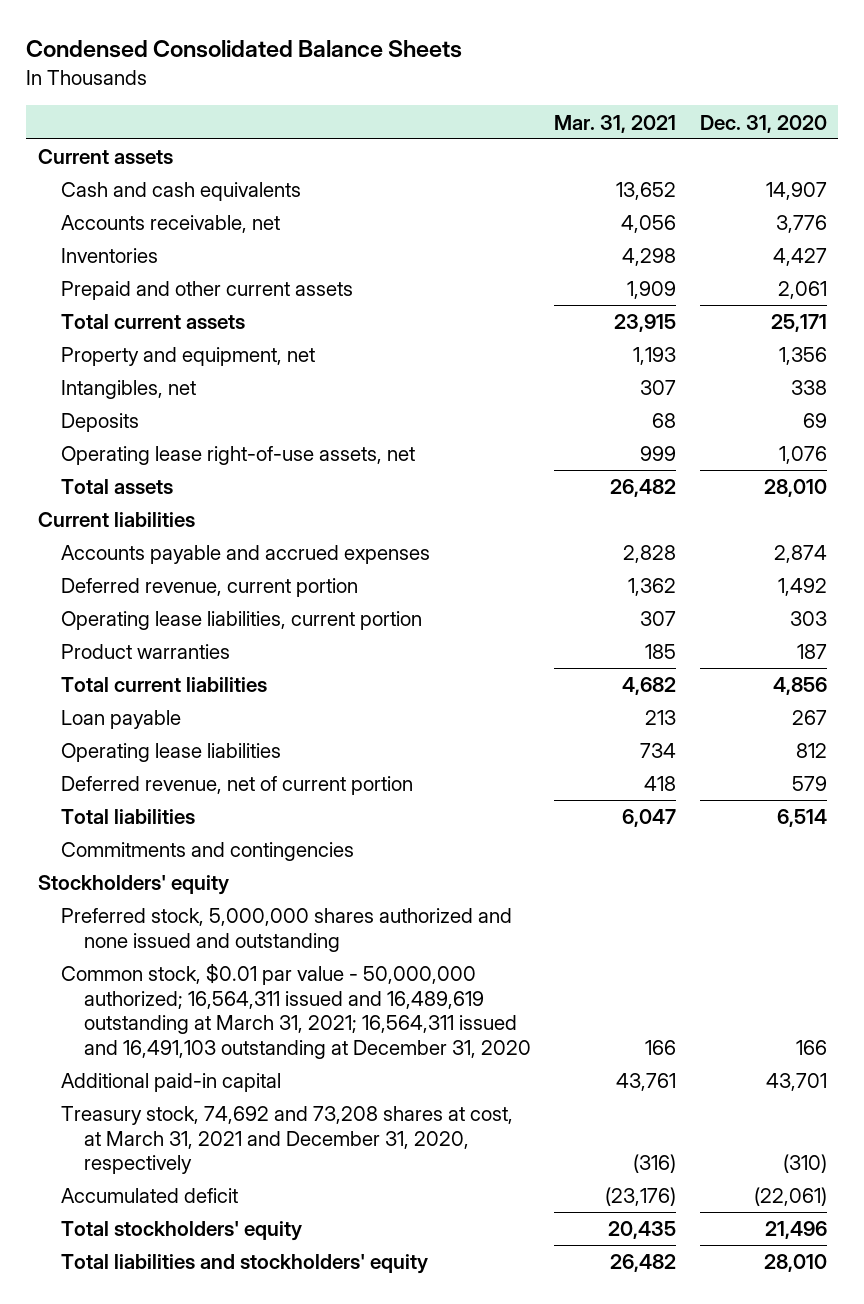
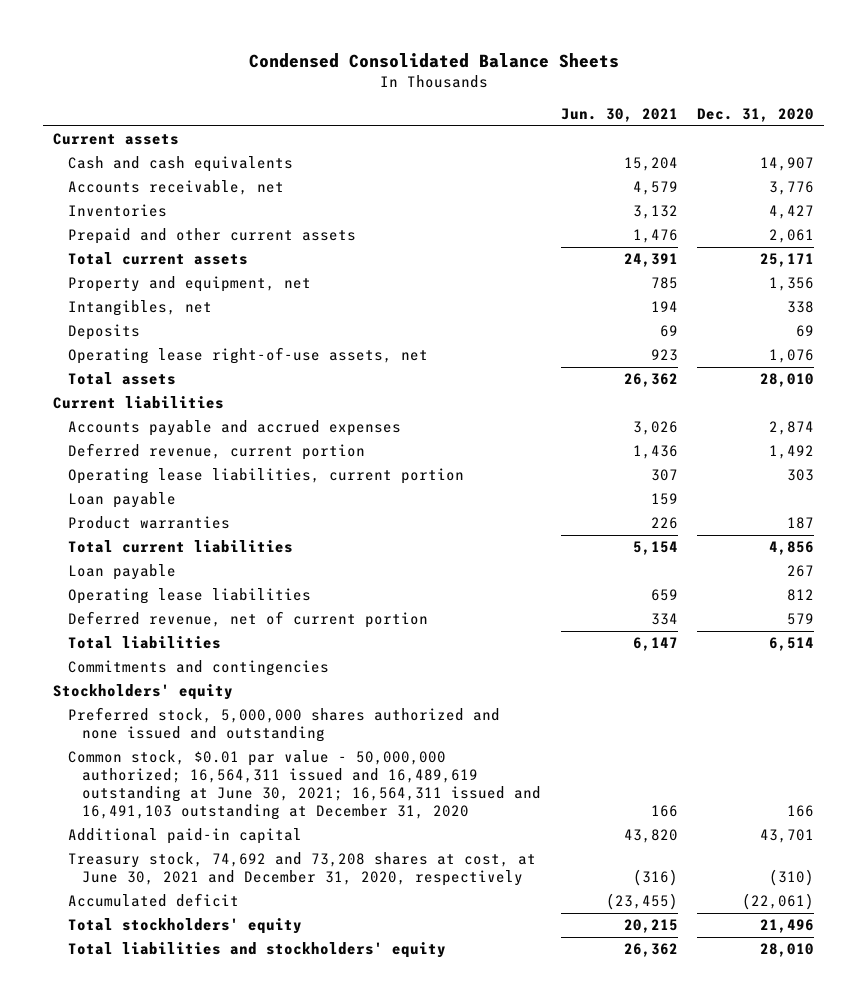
- | Mar. 31, 2021 | Dec. 31, 2020
+ | Jun. 30, 2021 | Dec. 31, 2020
+ Loan payable | 159 |
- Common stock, $0.01 par value - 50,000,000 authorized; 16,564,311 issued and 16,489,619 outstanding at March 31, 2021; 16,564,311 issued and 16,491,103 outstanding at December 31, 2020 | 166 | 166
+ Common stock, $0.01 par value - 50,000,000 authorized; 16,564,311 issued and 16,489,619 outstanding at June 30, 2021; 16,564,311 issued and 16,491,103 outstanding at December 31, 2020 | 166 | 166
- Treasury stock, 74,692 and 73,208 shares at cost, at March 31, 2021 and December 31, 2020, respectively | (316) | (310)
+ Treasury stock, 74,692 and 73,208 shares at cost, at June 30, 2021 and December 31, 2020, respectively | (316) | (310)

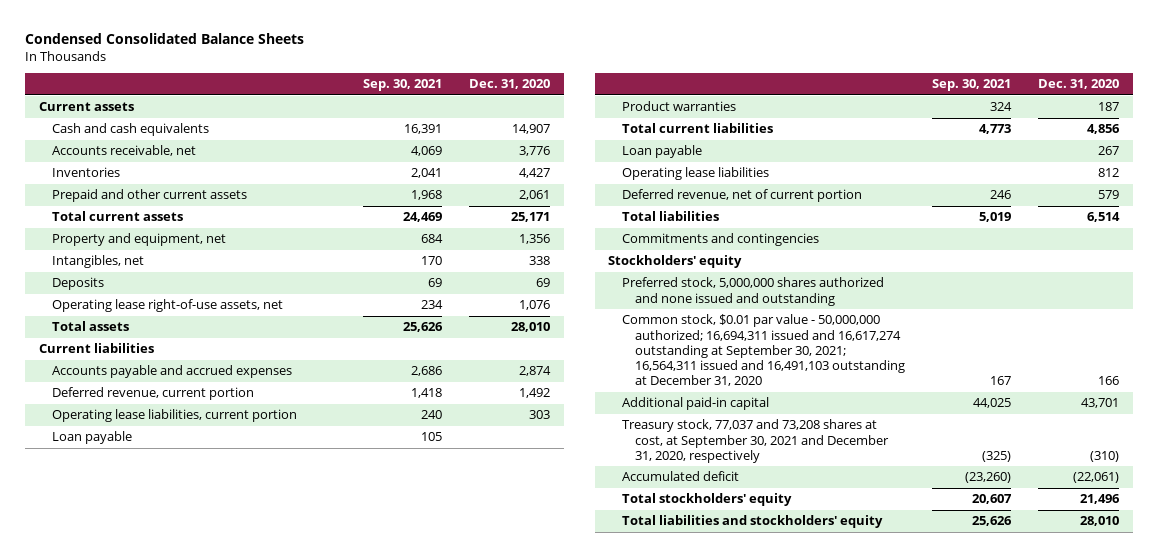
- | Jun. 30, 2021 | Dec. 31, 2020
+ | Sep. 30, 2021 | Dec. 31, 2020
- Common stock, $0.01 par value - 50,000,000 authorized; 16,564,311 issued and 16,489,619 outstanding at June 30, 2021; 16,564,311 issued and 16,491,103 outstanding at December 31, 2020 | 166 | 166
+ Common stock, $0.01 par value - 50,000,000 authorized; 16,694,311 issued and 16,617,274 outstanding at September 30, 2021; 16,564,311 issued and 16,491,103 outstanding at December 31, 2020 | 167 | 166
- Treasury stock, 74,692 and 73,208 shares at cost, at June 30, 2021 and December 31, 2020, respectively | (316) | (310)
+ Treasury stock, 77,037 and 73,208 shares at cost, at September 30, 2021 and December 31, 2020, respectively | (325) | (310)

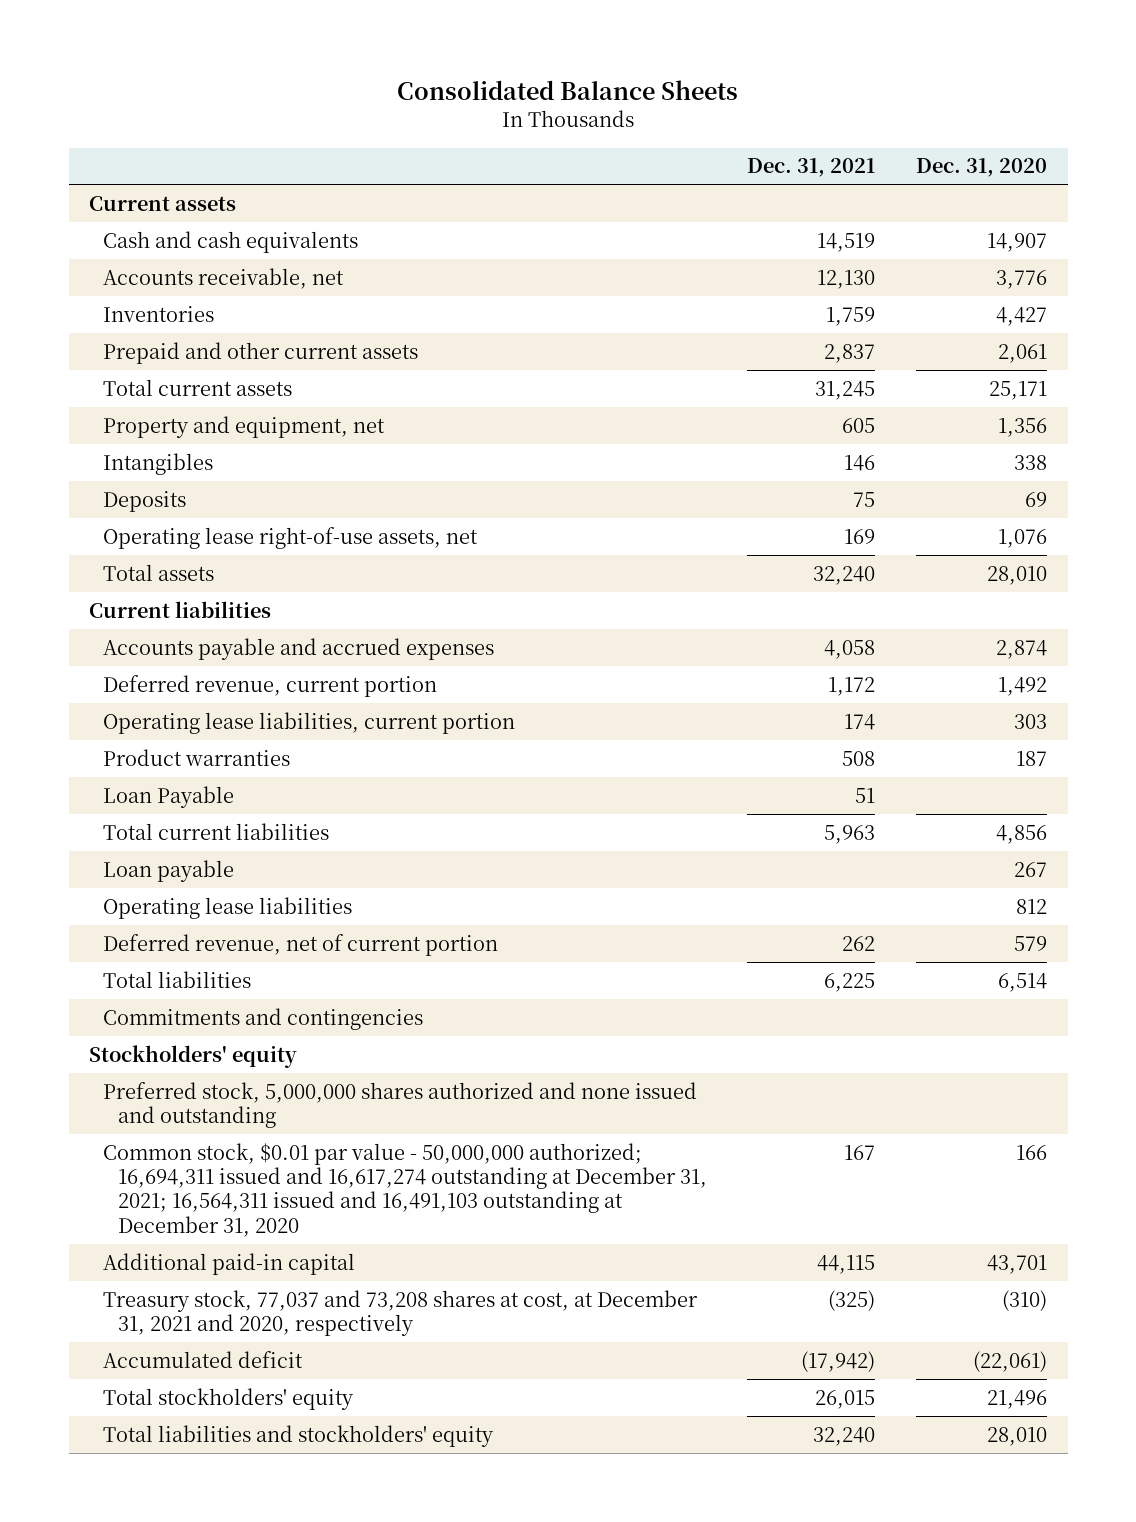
- Condensed Consolidated Balance Sheets
+ Consolidated Balance Sheets
- | Sep. 30, 2021 | Dec. 31, 2020
+ | Dec. 31, 2021 | Dec. 31, 2020
- Intangibles, net | 170 | 338
+ Intangibles | 146 | 338
- Loan payable | 105 |
+ Loan Payable | 51 |
- Common stock, $0.01 par value - 50,000,000 authorized; 16,694,311 issued and 16,617,274 outstanding at September 30, 2021; 16,564,311 issued and 16,491,103 outstanding at December 31, 2020 | 167 | 166
+ Common stock, $0.01 par value - 50,000,000 authorized; 16,694,311 issued and 16,617,274 outstanding at December 31, 2021; 16,564,311 issued and 16,491,103 outstanding at December 31, 2020 | 167 | 166
- Treasury stock, 77,037 and 73,208 shares at cost, at September 30, 2021 and December 31, 2020, respectively | (325) | (310)
+ Treasury stock, 77,037 and 73,208 shares at cost, at December 31, 2021 and 2020, respectively | (325) | (310)

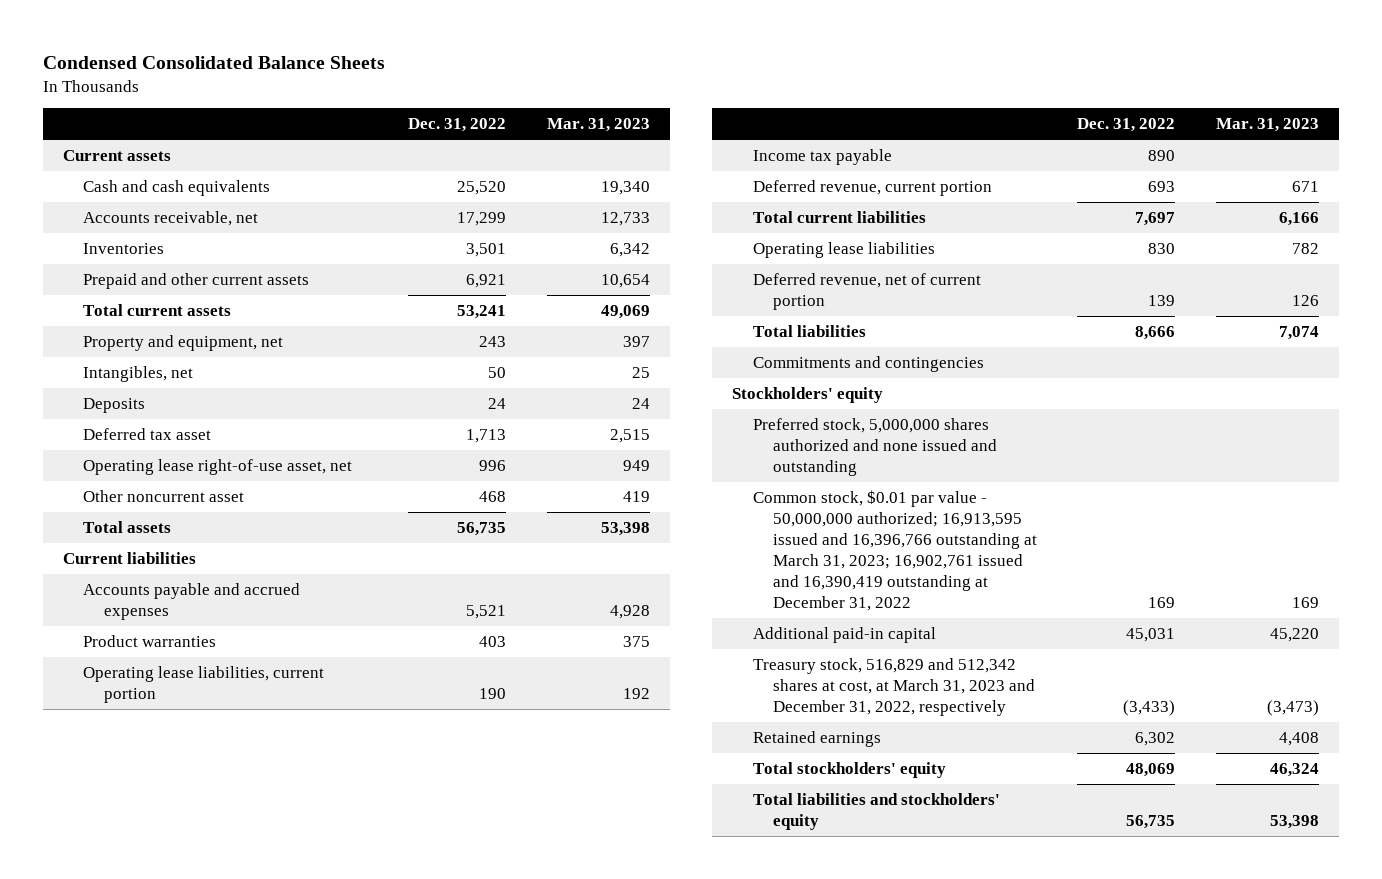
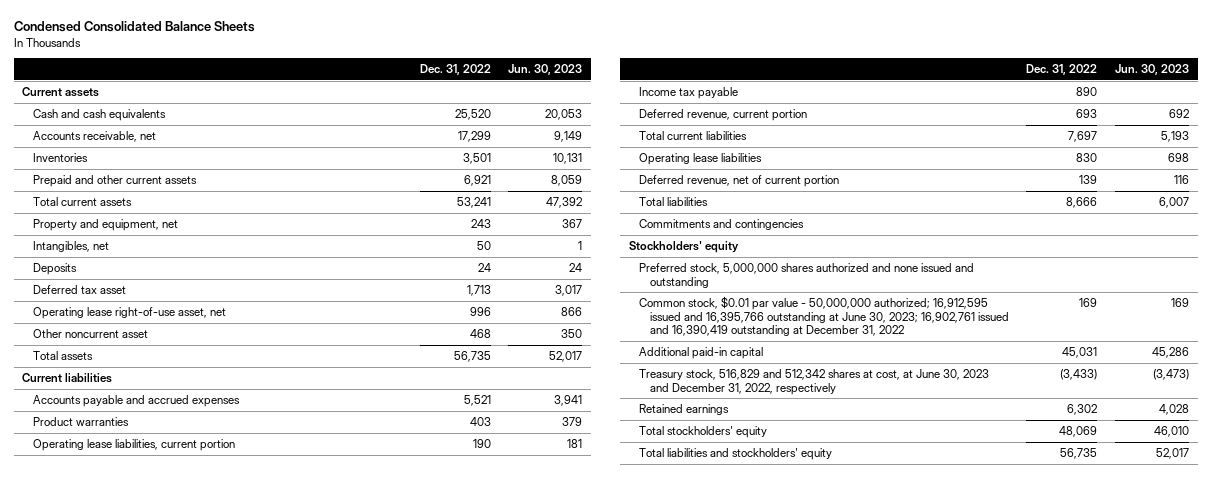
- | Dec. 31, 2022 | Mar. 31, 2023
+ | Dec. 31, 2022 | Jun. 30, 2023
- Common stock, $0.01 par value - 50,000,000 authorized; 16,913,595 issued and 16,396,766 outstanding at March 31, 2023; 16,902,761 issued and 16,390,419 outstanding at December 31, 2022 | 169 | 169
+ Common stock, $0.01 par value - 50,000,000 authorized; 16,912,595 issued and 16,395,766 outstanding at June 30, 2023; 16,902,761 issued and 16,390,419 outstanding at December 31, 2022 | 169 | 169
- Treasury stock, 516,829 and 512,342 shares at cost, at March 31, 2023 and December 31, 2022, respectively | (3,433) | (3,473)
+ Treasury stock, 516,829 and 512,342 shares at cost, at June 30, 2023 and December 31, 2022, respectively | (3,433) | (3,473)

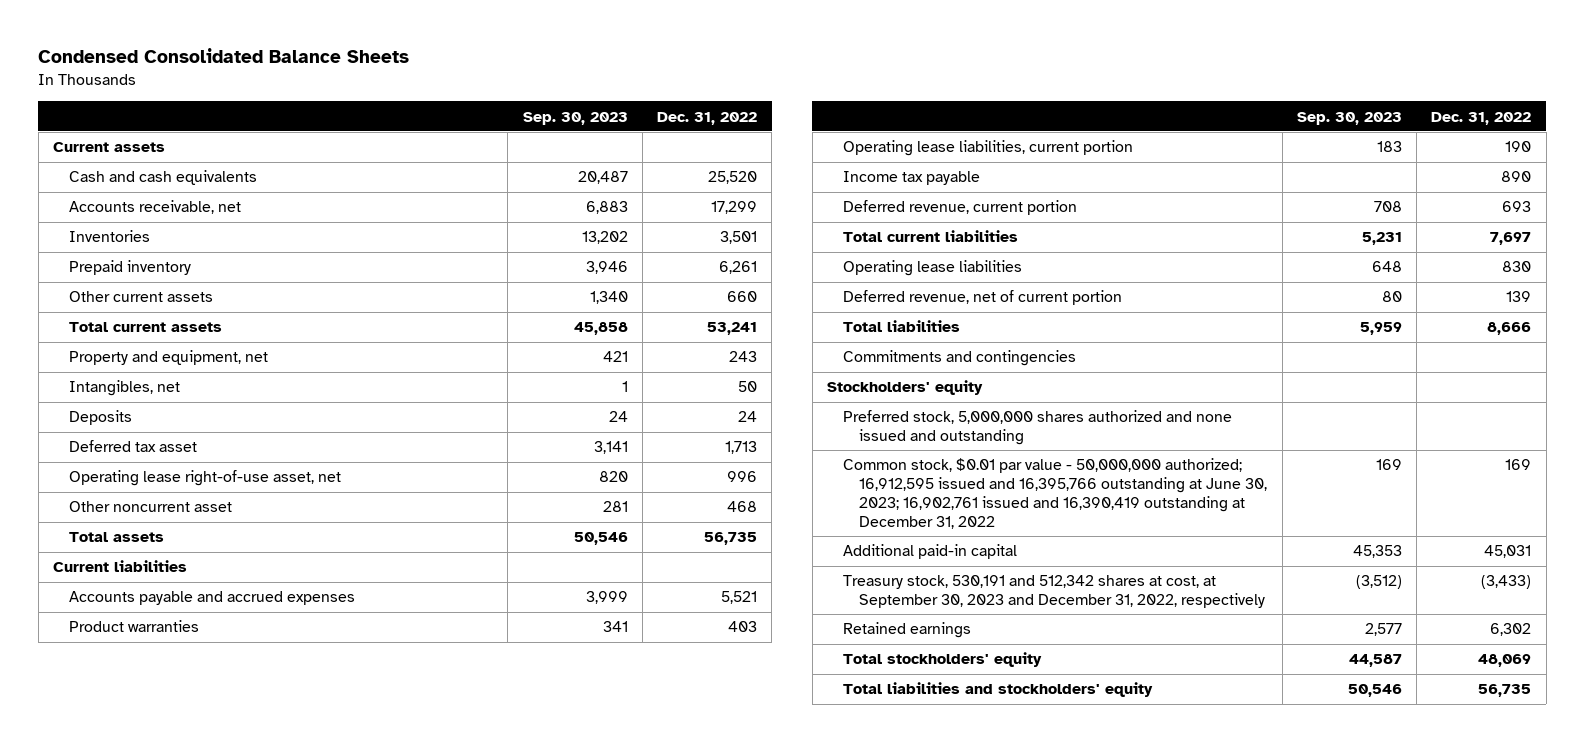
- | Dec. 31, 2022 | Jun. 30, 2023
+ | Sep. 30, 2023 | Dec. 31, 2022
- Prepaid and other current assets | 6,921 | 8,059
+ Prepaid inventory | 3,946 | 6,261
+ Other current assets | 1,340 | 660
- Treasury stock, 516,829 and 512,342 shares at cost, at June 30, 2023 and December 31, 2022, respectively | (3,433) | (3,473)
+ Treasury stock, 530,191 and 512,342 shares at cost, at September 30, 2023 and December 31, 2022, respectively | (3,512) | (3,433)

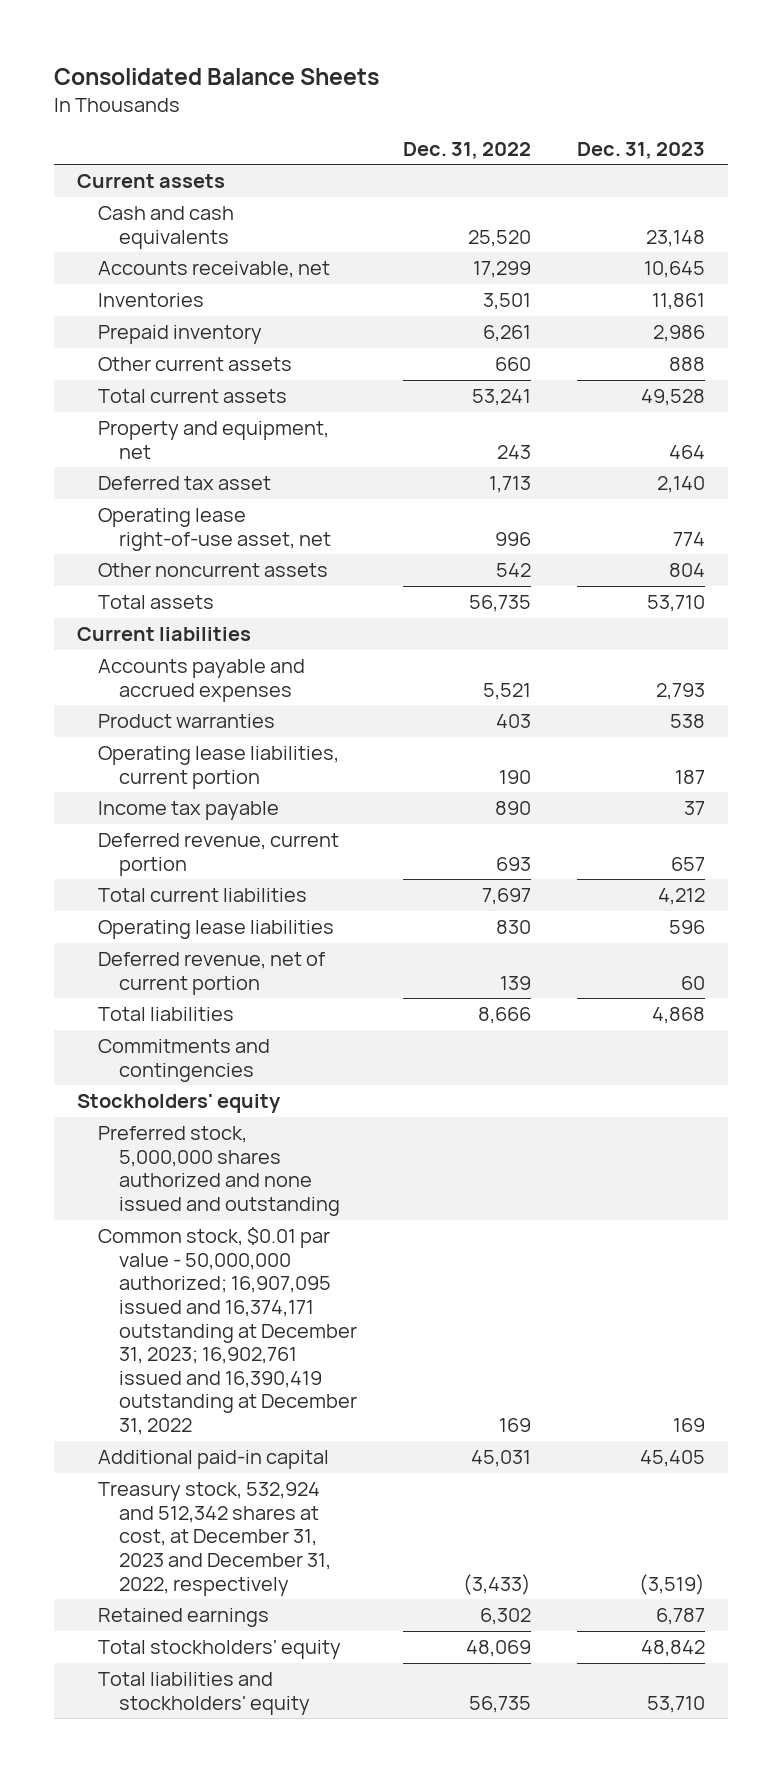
- Condensed Consolidated Balance Sheets
+ Consolidated Balance Sheets
- | Sep. 30, 2023 | Dec. 31, 2022
+ | Dec. 31, 2022 | Dec. 31, 2023
- Intangibles, net | 1 | 50
- Deposits | 24 | 24
- Other noncurrent asset | 281 | 468
+ Other noncurrent assets | 542 | 804
- Common stock, $0.01 par value - 50,000,000 authorized; 16,912,595 issued and 16,395,766 outstanding at June 30, 2023; 16,902,761 issued and 16,390,419 outstanding at December 31, 2022 | 169 | 169
+ Common stock, $0.01 par value - 50,000,000 authorized; 16,907,095 issued and 16,374,171 outstanding at December 31, 2023; 16,902,761 issued and 16,390,419 outstanding at December 31, 2022 | 169 | 169
- Treasury stock, 530,191 and 512,342 shares at cost, at September 30, 2023 and December 31, 2022, respectively | (3,512) | (3,433)
+ Treasury stock, 532,924 and 512,342 shares at cost, at December 31, 2023 and December 31, 2022, respectively | (3,433) | (3,519)

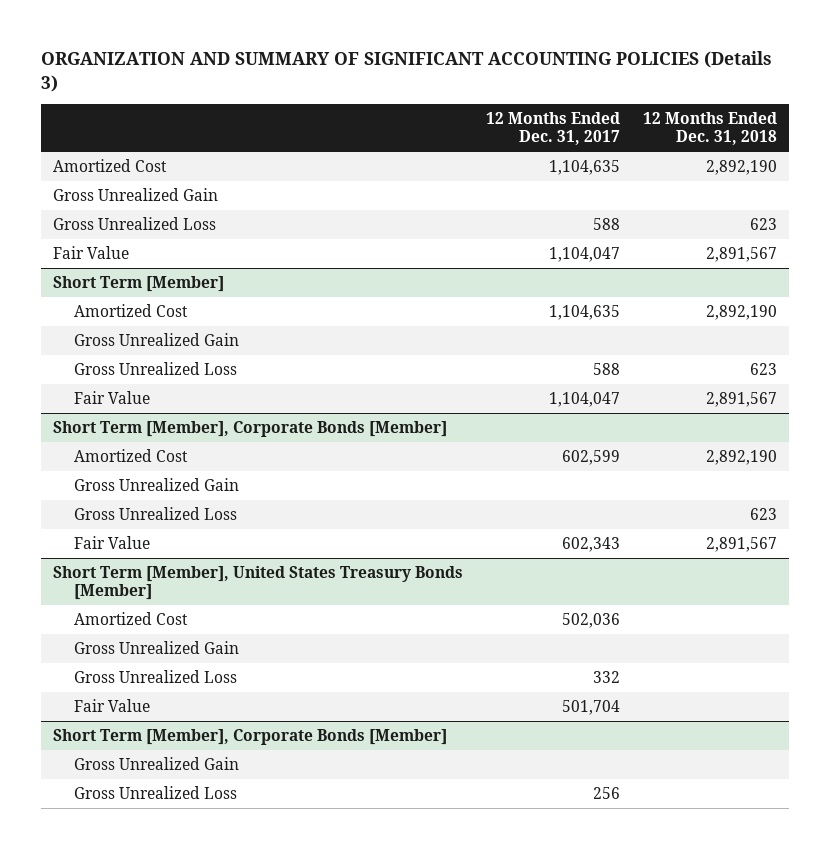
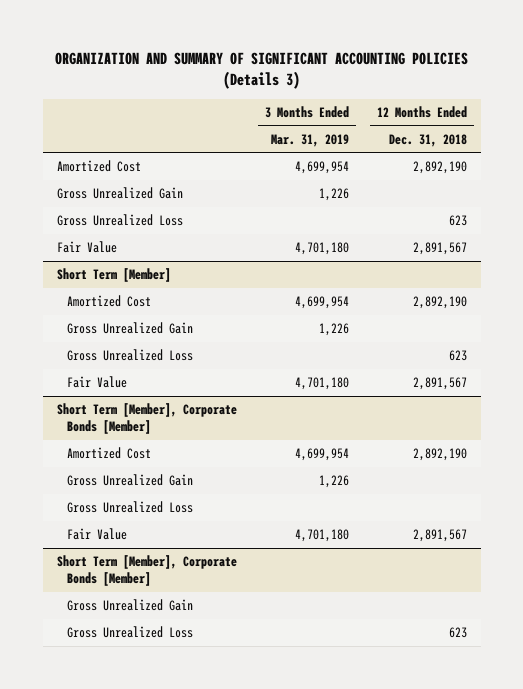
- | 12 Months Ended Dec. 31, 2017 | 12 Months Ended Dec. 31, 2018
+ | 3 Months Ended Mar. 31, 2019 | 12 Months Ended Dec. 31, 2018
- Short Term [Member], United States Treasury Bonds [Member]
- Amortized Cost | 502,036 |
- Gross Unrealized Gain
- Fair Value | 501,704 |
@ Short Term [Member], Corporate Bonds [Member]
moved down: Fair Value | 4,701,180 | 2,891,567
- Gross Unrealized Loss | 256 |
moved down: Gross Unrealized Loss | | 623

